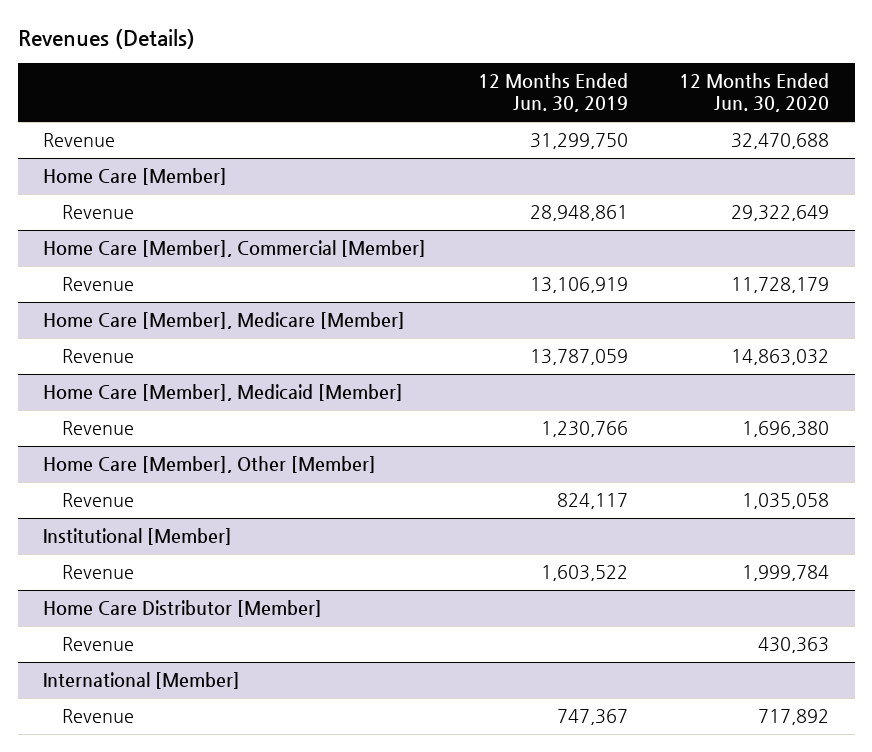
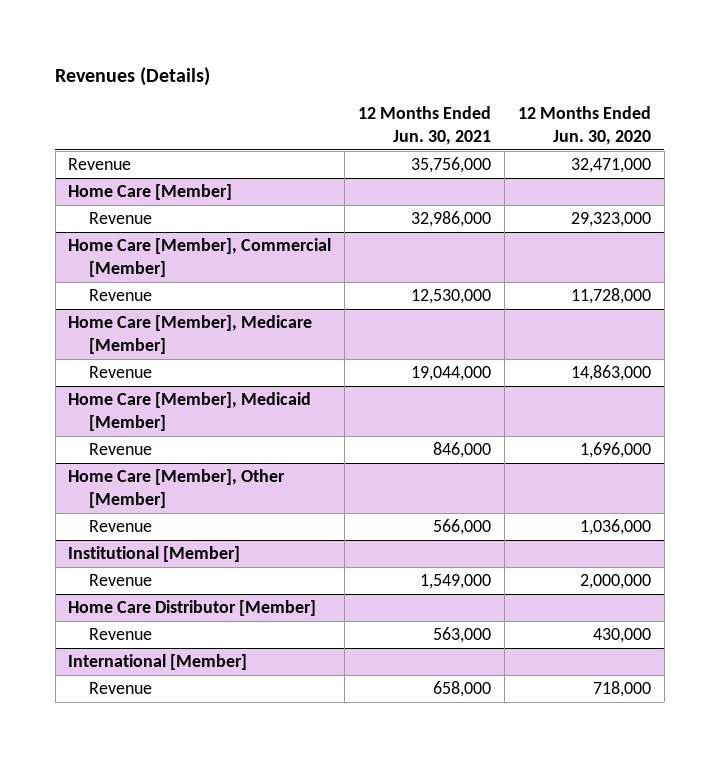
- | 12 Months Ended Jun. 30, 2019 | 12 Months Ended Jun. 30, 2020
+ | 12 Months Ended Jun. 30, 2021 | 12 Months Ended Jun. 30, 2020
- Revenue | 31,299,750 | 32,470,688
+ Revenue | 35,756,000 | 32,471,000
@ Home Care [Member]
- Revenue | 28,948,861 | 29,322,649
+ Revenue | 32,986,000 | 29,323,000
@ Home Care [Member], Commercial [Member]
- Revenue | 13,106,919 | 11,728,179
+ Revenue | 12,530,000 | 11,728,000
@ Home Care [Member], Medicare [Member]
- Revenue | 13,787,059 | 14,863,032
+ Revenue | 19,044,000 | 14,863,000
@ Home Care [Member], Medicaid [Member]
- Revenue | 1,230,766 | 1,696,380
+ Revenue | 846,000 | 1,696,000
@ Home Care [Member], Other [Member]
- Revenue | 824,117 | 1,035,058
+ Revenue | 566,000 | 1,036,000
@ Institutional [Member]
- Revenue | 1,603,522 | 1,999,784
+ Revenue | 1,549,000 | 2,000,000
@ Home Care Distributor [Member]
- Revenue | | 430,363
+ Revenue | 563,000 | 430,000
@ International [Member]
- Revenue | 747,367 | 717,892
+ Revenue | 658,000 | 718,000

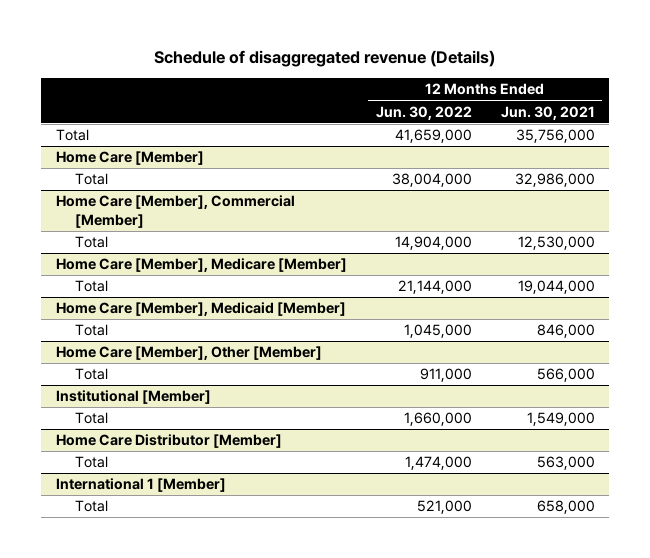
- Revenues (Details)
+ Schedule of disaggregated revenue (Details)
- | 12 Months Ended Jun. 30, 2021 | 12 Months Ended Jun. 30, 2020
+ | 12 Months Ended Jun. 30, 2022 | 12 Months Ended Jun. 30, 2021
- Revenue | 35,756,000 | 32,471,000
+ Total | 41,659,000 | 35,756,000
@ Home Care [Member]
- Revenue | 32,986,000 | 29,323,000
+ Total | 38,004,000 | 32,986,000
@ Home Care [Member], Commercial [Member]
- Revenue | 12,530,000 | 11,728,000
+ Total | 14,904,000 | 12,530,000
@ Home Care [Member], Medicare [Member]
- Revenue | 19,044,000 | 14,863,000
+ Total | 21,144,000 | 19,044,000
@ Home Care [Member], Medicaid [Member]
- Revenue | 846,000 | 1,696,000
+ Total | 1,045,000 | 846,000
@ Home Care [Member], Other [Member]
- Revenue | 566,000 | 1,036,000
+ Total | 911,000 | 566,000
@ Institutional [Member]
- Revenue | 1,549,000 | 2,000,000
+ Total | 1,660,000 | 1,549,000
@ Home Care Distributor [Member]
- Revenue | 563,000 | 430,000
- International [Member]
- Revenue | 658,000 | 718,000
@ Home Care Distributor [Member]
+ Total | 1,474,000 | 563,000
+ International 1 [Member]
+ Total | 521,000 | 658,000

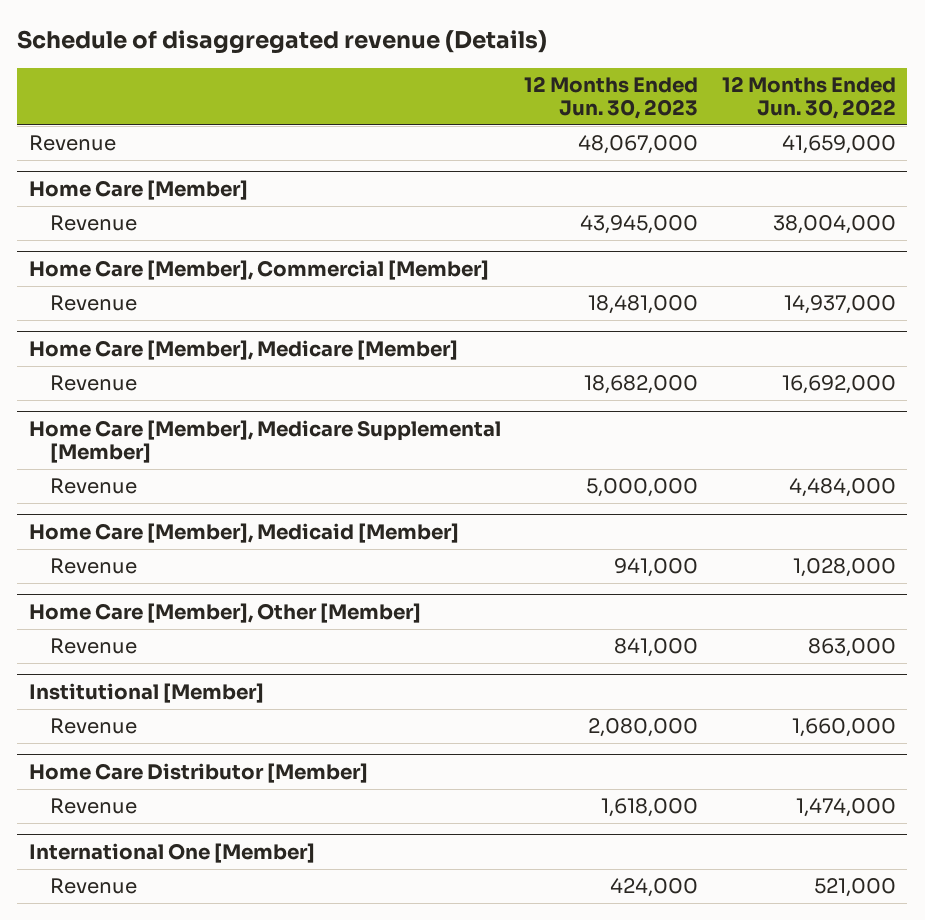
- | 12 Months Ended Jun. 30, 2022 | 12 Months Ended Jun. 30, 2021
+ | 12 Months Ended Jun. 30, 2023 | 12 Months Ended Jun. 30, 2022
- Total | 41,659,000 | 35,756,000
+ Revenue | 48,067,000 | 41,659,000
@ Home Care [Member]
- Total | 38,004,000 | 32,986,000
+ Revenue | 43,945,000 | 38,004,000
@ Home Care [Member], Commercial [Member]
- Total | 14,904,000 | 12,530,000
+ Revenue | 18,481,000 | 14,937,000
@ Home Care [Member], Medicare [Member]
- Total | 21,144,000 | 19,044,000
+ Revenue | 18,682,000 | 16,692,000
+ Home Care [Member], Medicare Supplemental [Member]
+ Revenue | 5,000,000 | 4,484,000
@ Home Care [Member], Medicaid [Member]
- Total | 1,045,000 | 846,000
+ Revenue | 941,000 | 1,028,000
@ Home Care [Member], Other [Member]
- Total | 911,000 | 566,000
+ Revenue | 841,000 | 863,000
@ Institutional [Member]
- Total | 1,660,000 | 1,549,000
+ Revenue | 2,080,000 | 1,660,000
@ Home Care Distributor [Member]
- Total | 1,474,000 | 563,000
- International 1 [Member]
- Total | 521,000 | 658,000
@ Home Care Distributor [Member]
+ Revenue | 1,618,000 | 1,474,000
+ International One [Member]
+ Revenue | 424,000 | 521,000

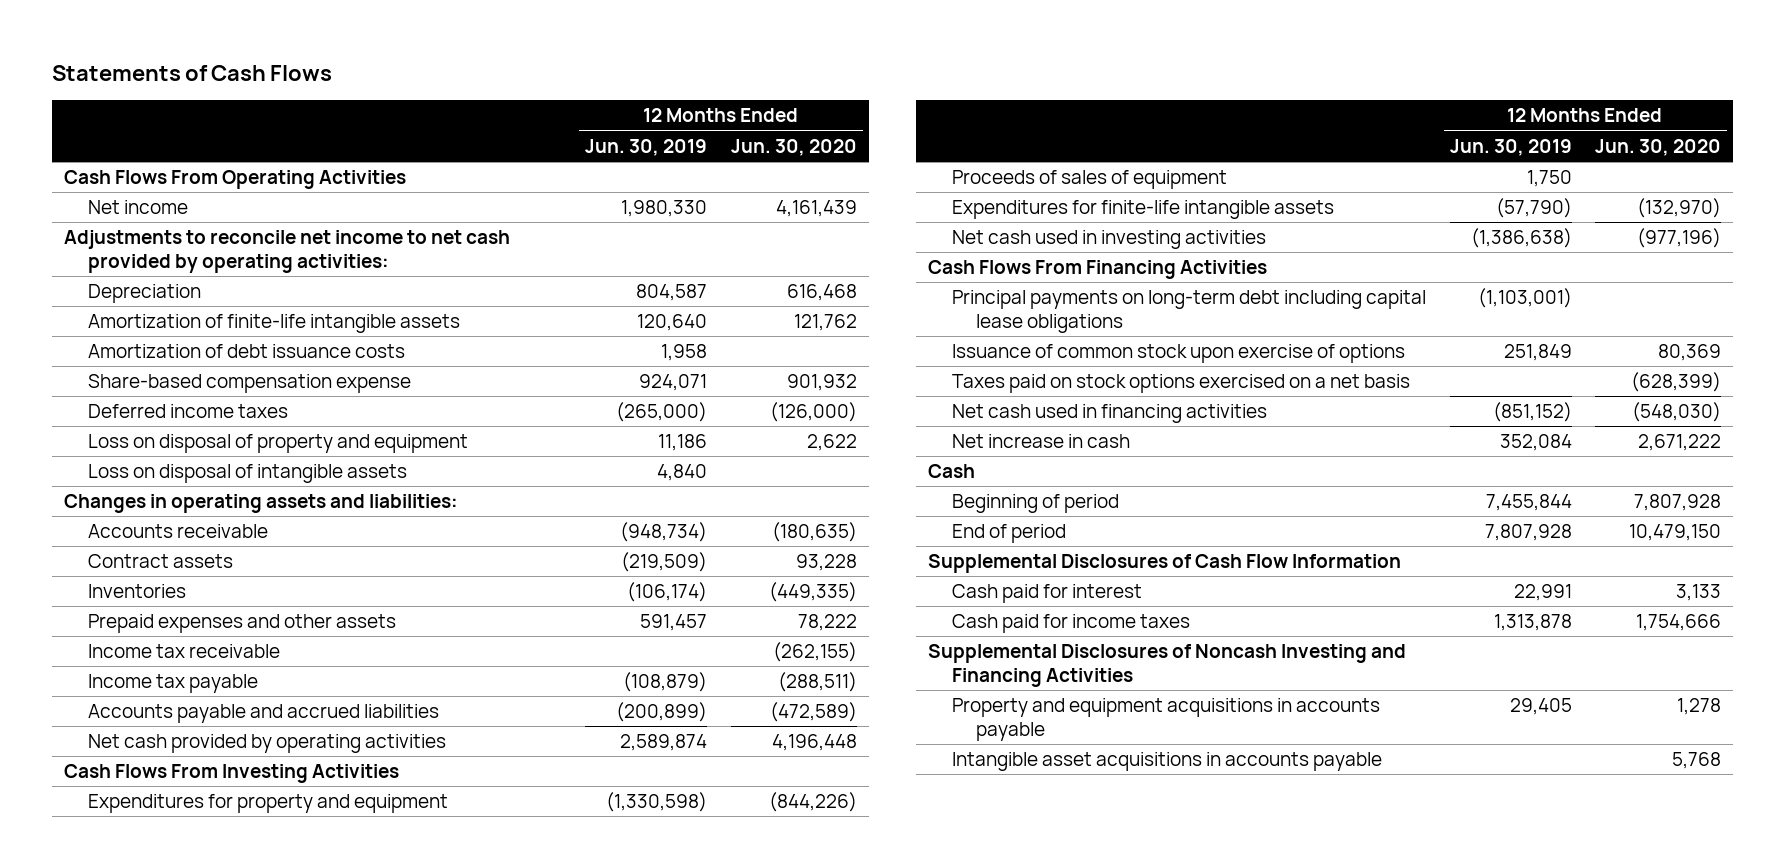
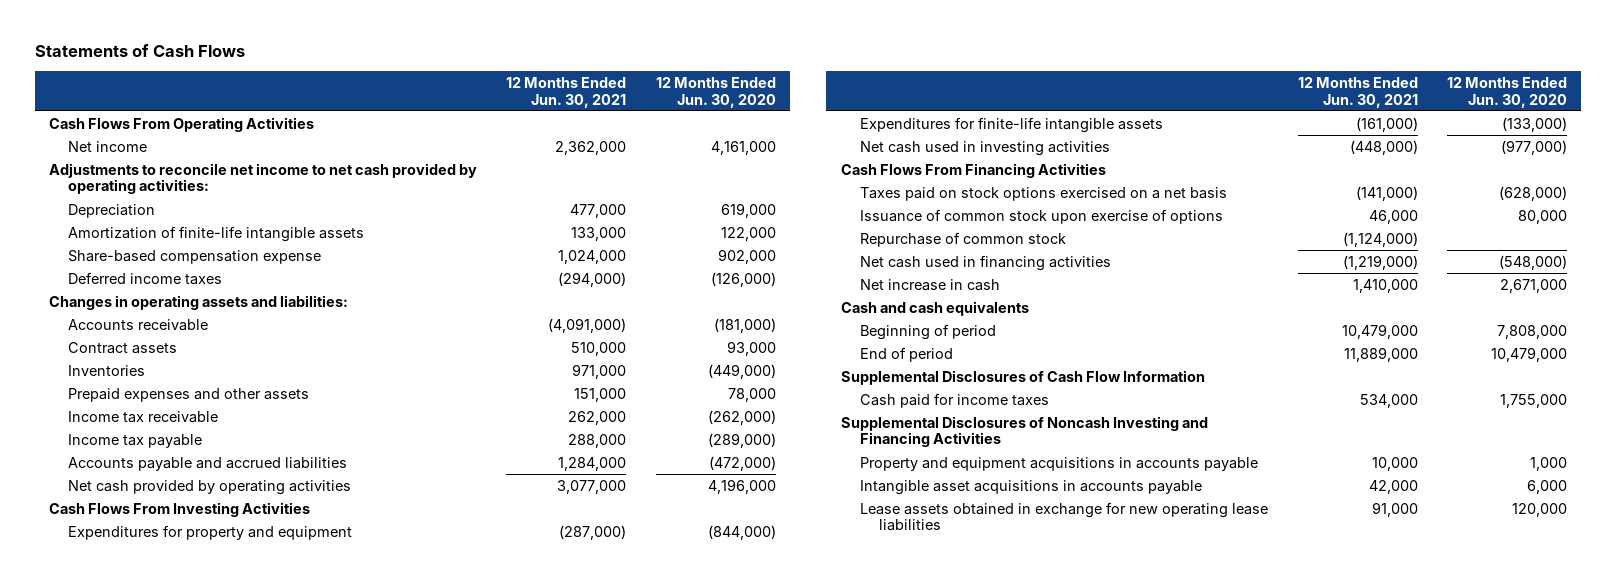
- | 12 Months Ended Jun. 30, 2019 | 12 Months Ended Jun. 30, 2020
+ | 12 Months Ended Jun. 30, 2021 | 12 Months Ended Jun. 30, 2020
- Net income | 1,980,330 | 4,161,439
+ Net income | 2,362,000 | 4,161,000
- Depreciation | 804,587 | 616,468
- Amortization of finite-life intangible assets | 120,640 | 121,762
- Amortization of debt issuance costs | 1,958 |
- Share-based compensation expense | 924,071 | 901,932
+ Depreciation | 477,000 | 619,000
+ Amortization of finite-life intangible assets | 133,000 | 122,000
+ Share-based compensation expense | 1,024,000 | 902,000
- Loss on disposal of property and equipment | 11,186 | 2,622
- Loss on disposal of intangible assets | 4,840 |
- Accounts receivable | (948,734) | (180,635)
- Contract assets | (219,509) | 93,228
- Inventories | (106,174) | (449,335)
- Prepaid expenses and other assets | 591,457 | 78,222
- Income tax receivable | | (262,155)
- Income tax payable | (108,879) | (288,511)
- Accounts payable and accrued liabilities | (200,899) | (472,589)
- Net cash provided by operating activities | 2,589,874 | 4,196,448
+ Accounts receivable | (4,091,000) | (181,000)
+ Contract assets | 510,000 | 93,000
+ Inventories | 971,000 | (449,000)
+ Prepaid expenses and other assets | 151,000 | 78,000
+ Income tax receivable | 262,000 | (262,000)
+ Income tax payable | 288,000 | (289,000)
+ Accounts payable and accrued liabilities | 1,284,000 | (472,000)
+ Net cash provided by operating activities | 3,077,000 | 4,196,000
- Expenditures for property and equipment | (1,330,598) | (844,226)
- Proceeds of sales of equipment | 1,750 |
- Expenditures for finite-life intangible assets | (57,790) | (132,970)
- Net cash used in investing activities | (1,386,638) | (977,196)
+ Expenditures for property and equipment | (287,000) | (844,000)
+ Expenditures for finite-life intangible assets | (161,000) | (133,000)
+ Net cash used in investing activities | (448,000) | (977,000)
- Principal payments on long-term debt including capital lease obligations | (1,103,001) |
- Issuance of common stock upon exercise of options | 251,849 | 80,369
- Taxes paid on stock options exercised on a net basis | | (628,399)
- Net cash used in financing activities | (851,152) | (548,030)
- Net increase in cash | 352,084 | 2,671,222
- Cash
- Beginning of period | 7,455,844 | 7,807,928
- End of period | 7,807,928 | 10,479,150
+ Taxes paid on stock options exercised on a net basis | (141,000) | (628,000)
+ Issuance of common stock upon exercise of options | 46,000 | 80,000
+ Repurchase of common stock | (1,124,000) |
+ Net cash used in financing activities | (1,219,000) | (548,000)
+ Net increase in cash | 1,410,000 | 2,671,000
+ Cash and cash equivalents
+ Beginning of period | 10,479,000 | 7,808,000
+ End of period | 11,889,000 | 10,479,000
- Cash paid for interest | 22,991 | 3,133
- Cash paid for income taxes | 1,313,878 | 1,754,666
+ Cash paid for income taxes | 534,000 | 1,755,000
- Property and equipment acquisitions in accounts payable | 29,405 | 1,278
- Intangible asset acquisitions in accounts payable | | 5,768
+ Property and equipment acquisitions in accounts payable | 10,000 | 1,000
+ Intangible asset acquisitions in accounts payable | 42,000 | 6,000
+ Lease assets obtained in exchange for new operating lease liabilities | 91,000 | 120,000

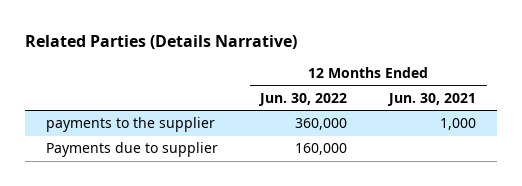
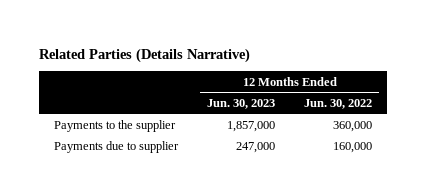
- | 12 Months Ended Jun. 30, 2022 | 12 Months Ended Jun. 30, 2021
+ | 12 Months Ended Jun. 30, 2023 | 12 Months Ended Jun. 30, 2022
- payments to the supplier | 360,000 | 1,000
+ Payments to the supplier | 1,857,000 | 360,000

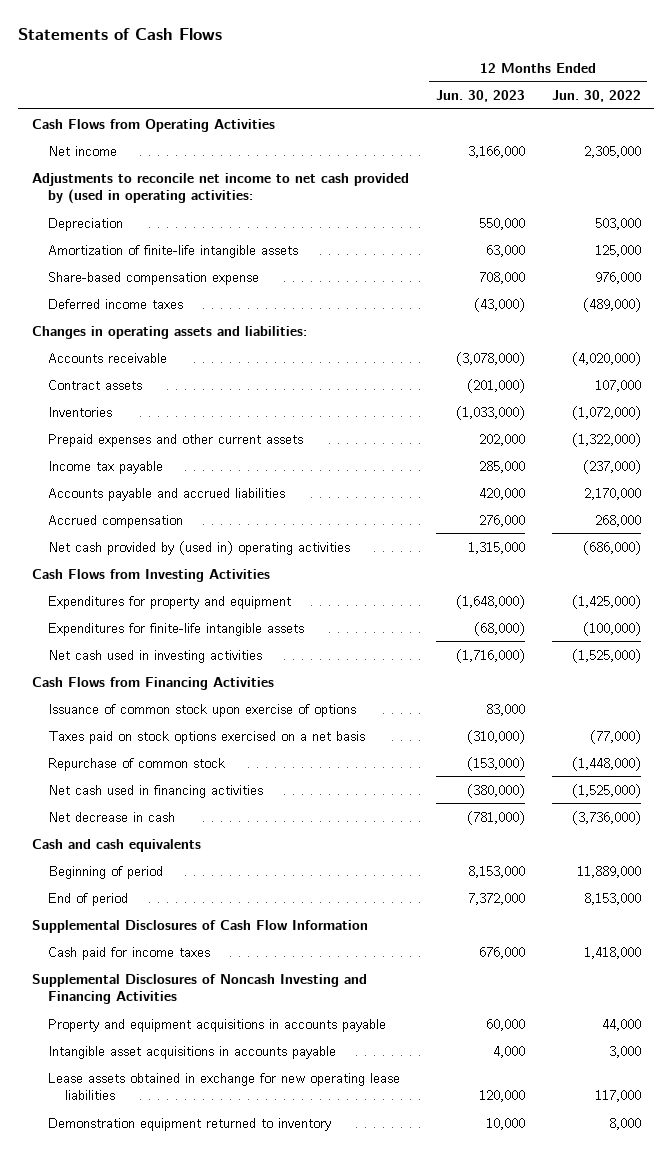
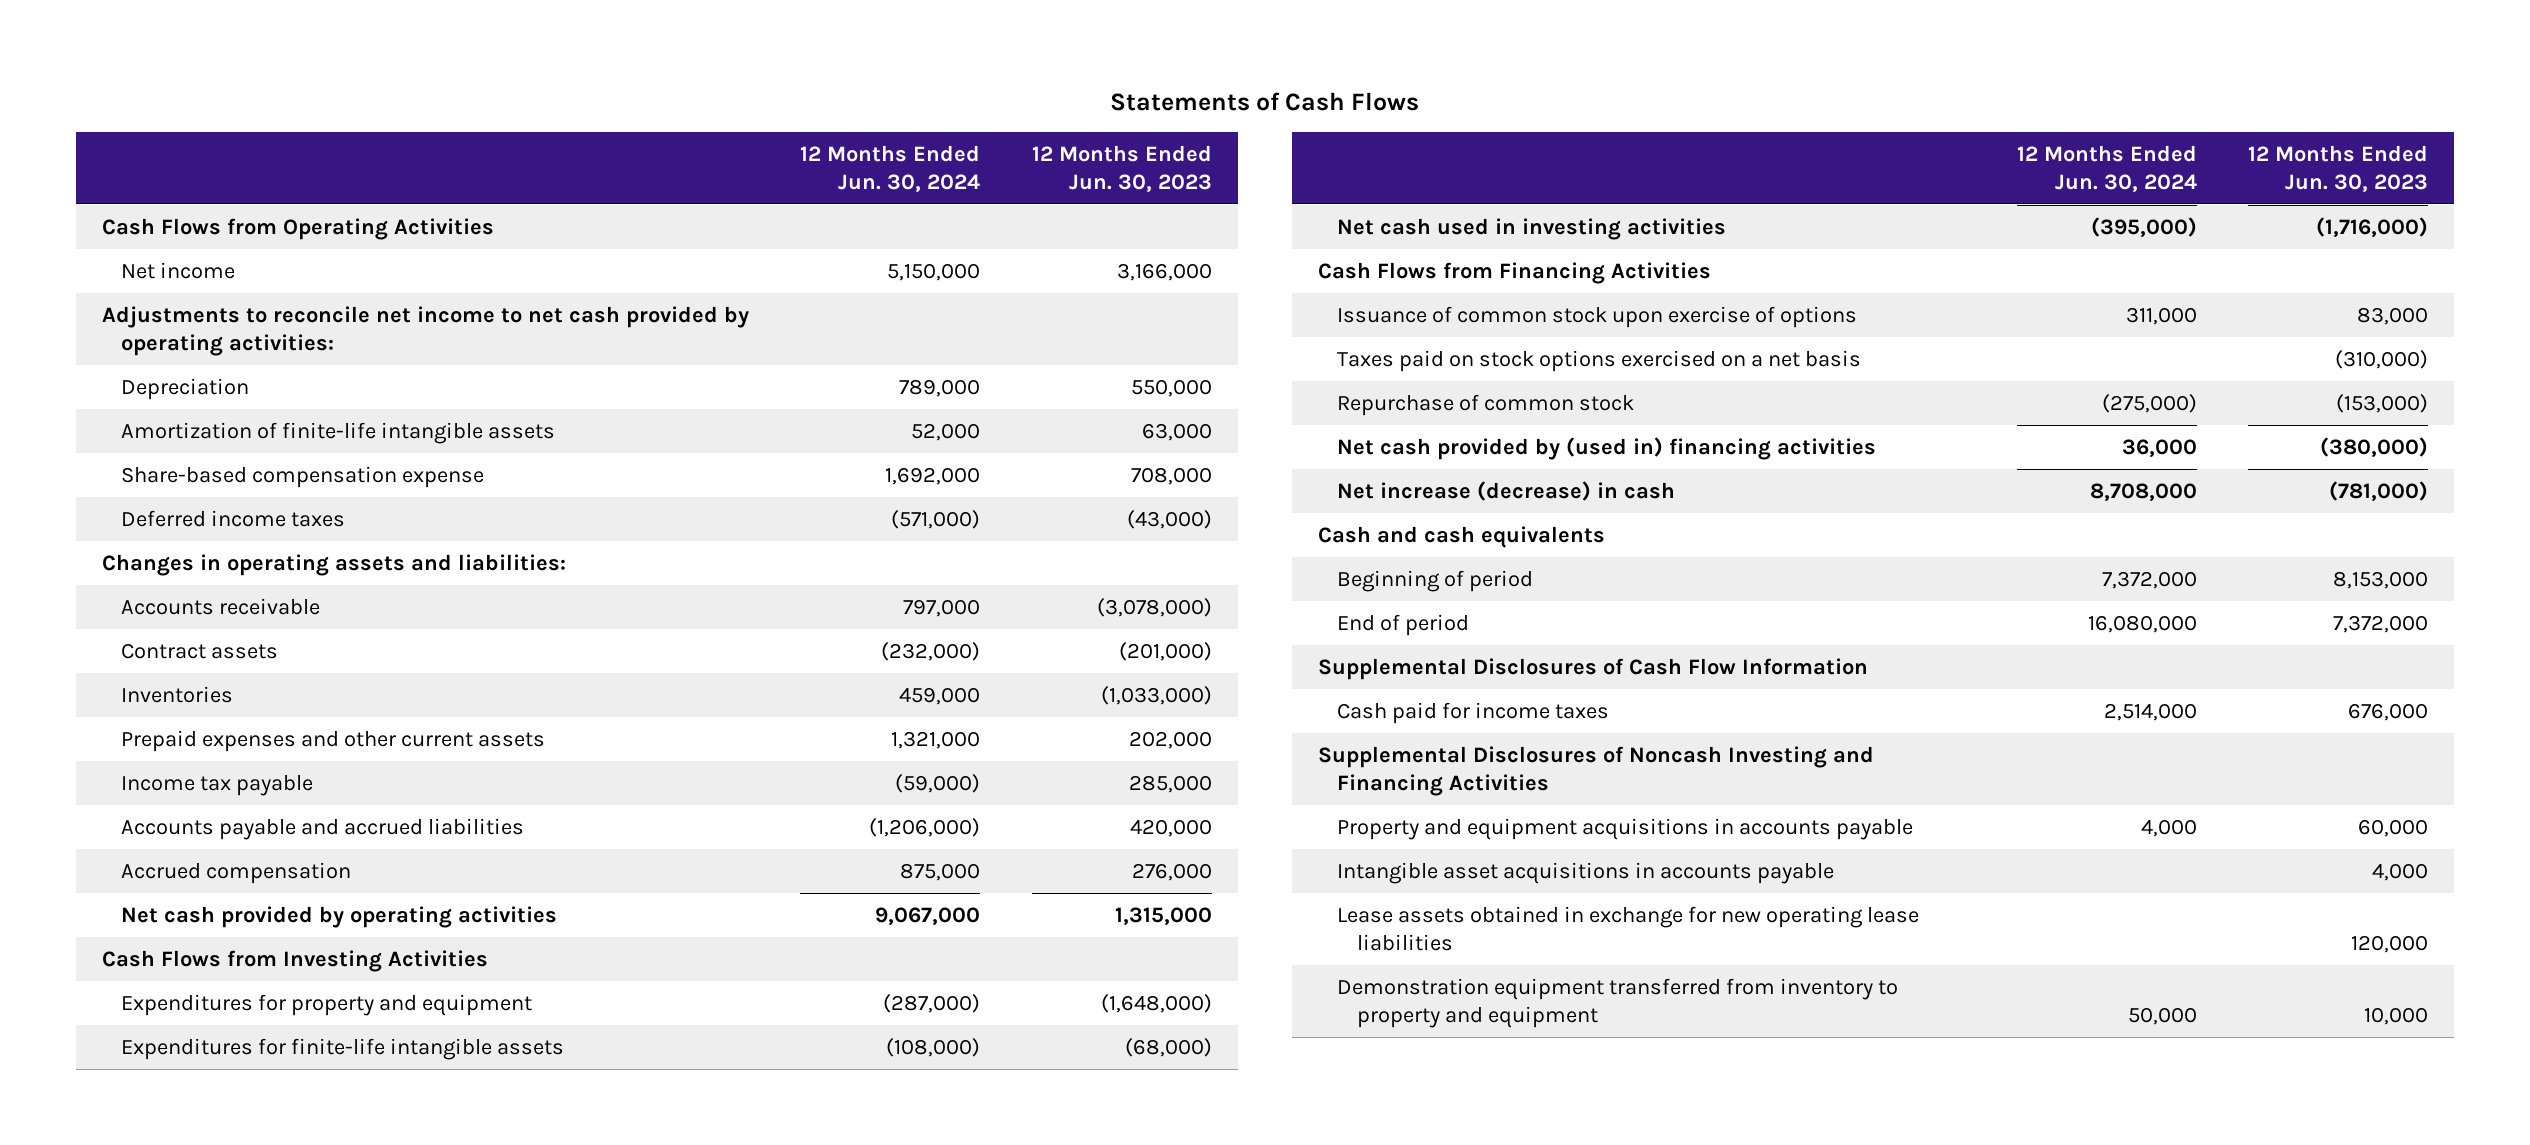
- | 12 Months Ended Jun. 30, 2023 | 12 Months Ended Jun. 30, 2022
+ | 12 Months Ended Jun. 30, 2024 | 12 Months Ended Jun. 30, 2023
- Adjustments to reconcile net income to net cash provided by (used in operating activities:
+ Adjustments to reconcile net income to net cash provided by operating activities:
- Net cash provided by (used in) operating activities | 1,315,000 | (686,000)
+ Net cash provided by operating activities | 9,067,000 | 1,315,000
- Net cash used in financing activities | (380,000) | (1,525,000)
- Net decrease in cash | (781,000) | (3,736,000)
+ Net cash provided by (used in) financing activities | 36,000 | (380,000)
+ Net increase (decrease) in cash | 8,708,000 | (781,000)
- Demonstration equipment returned to inventory | 10,000 | 8,000
+ Demonstration equipment transferred from inventory to property and equipment | 50,000 | 10,000

